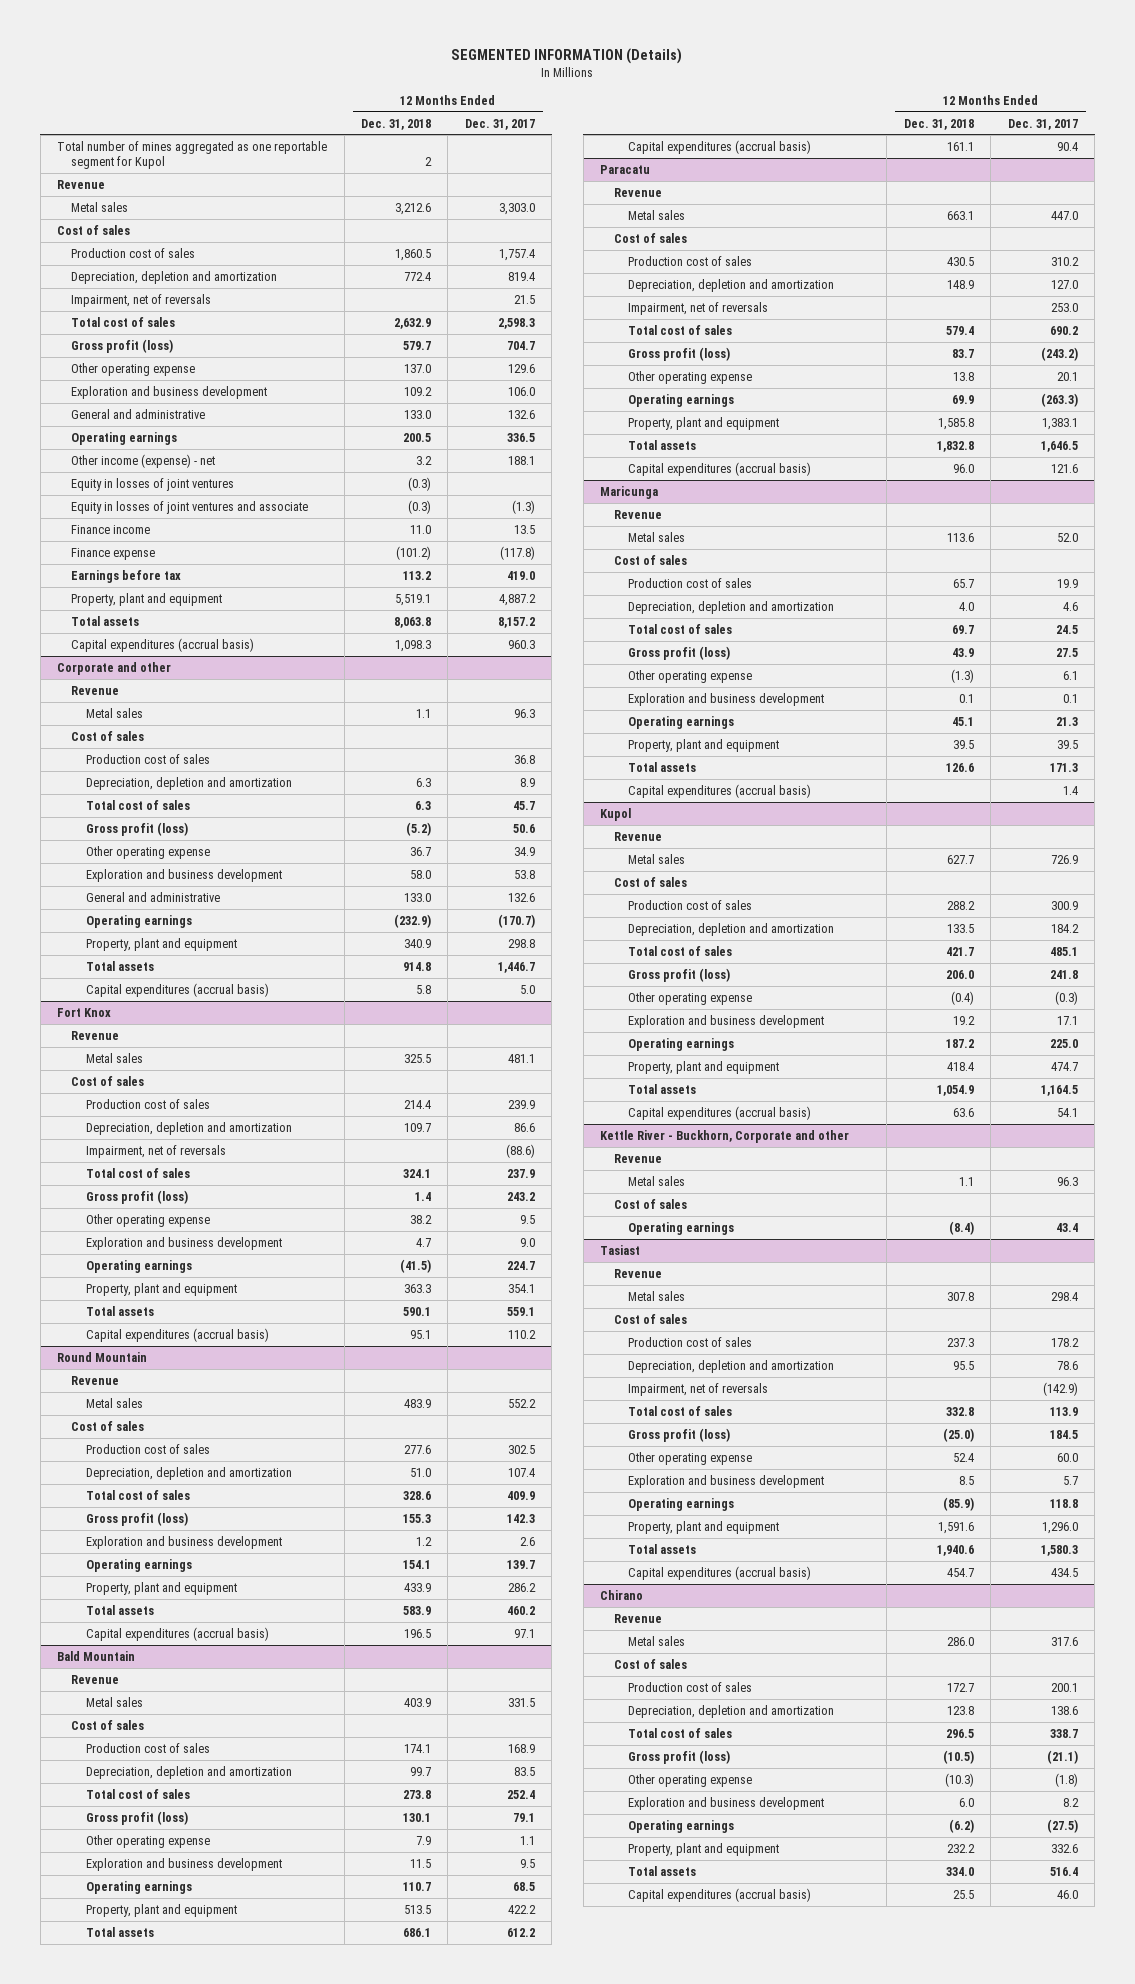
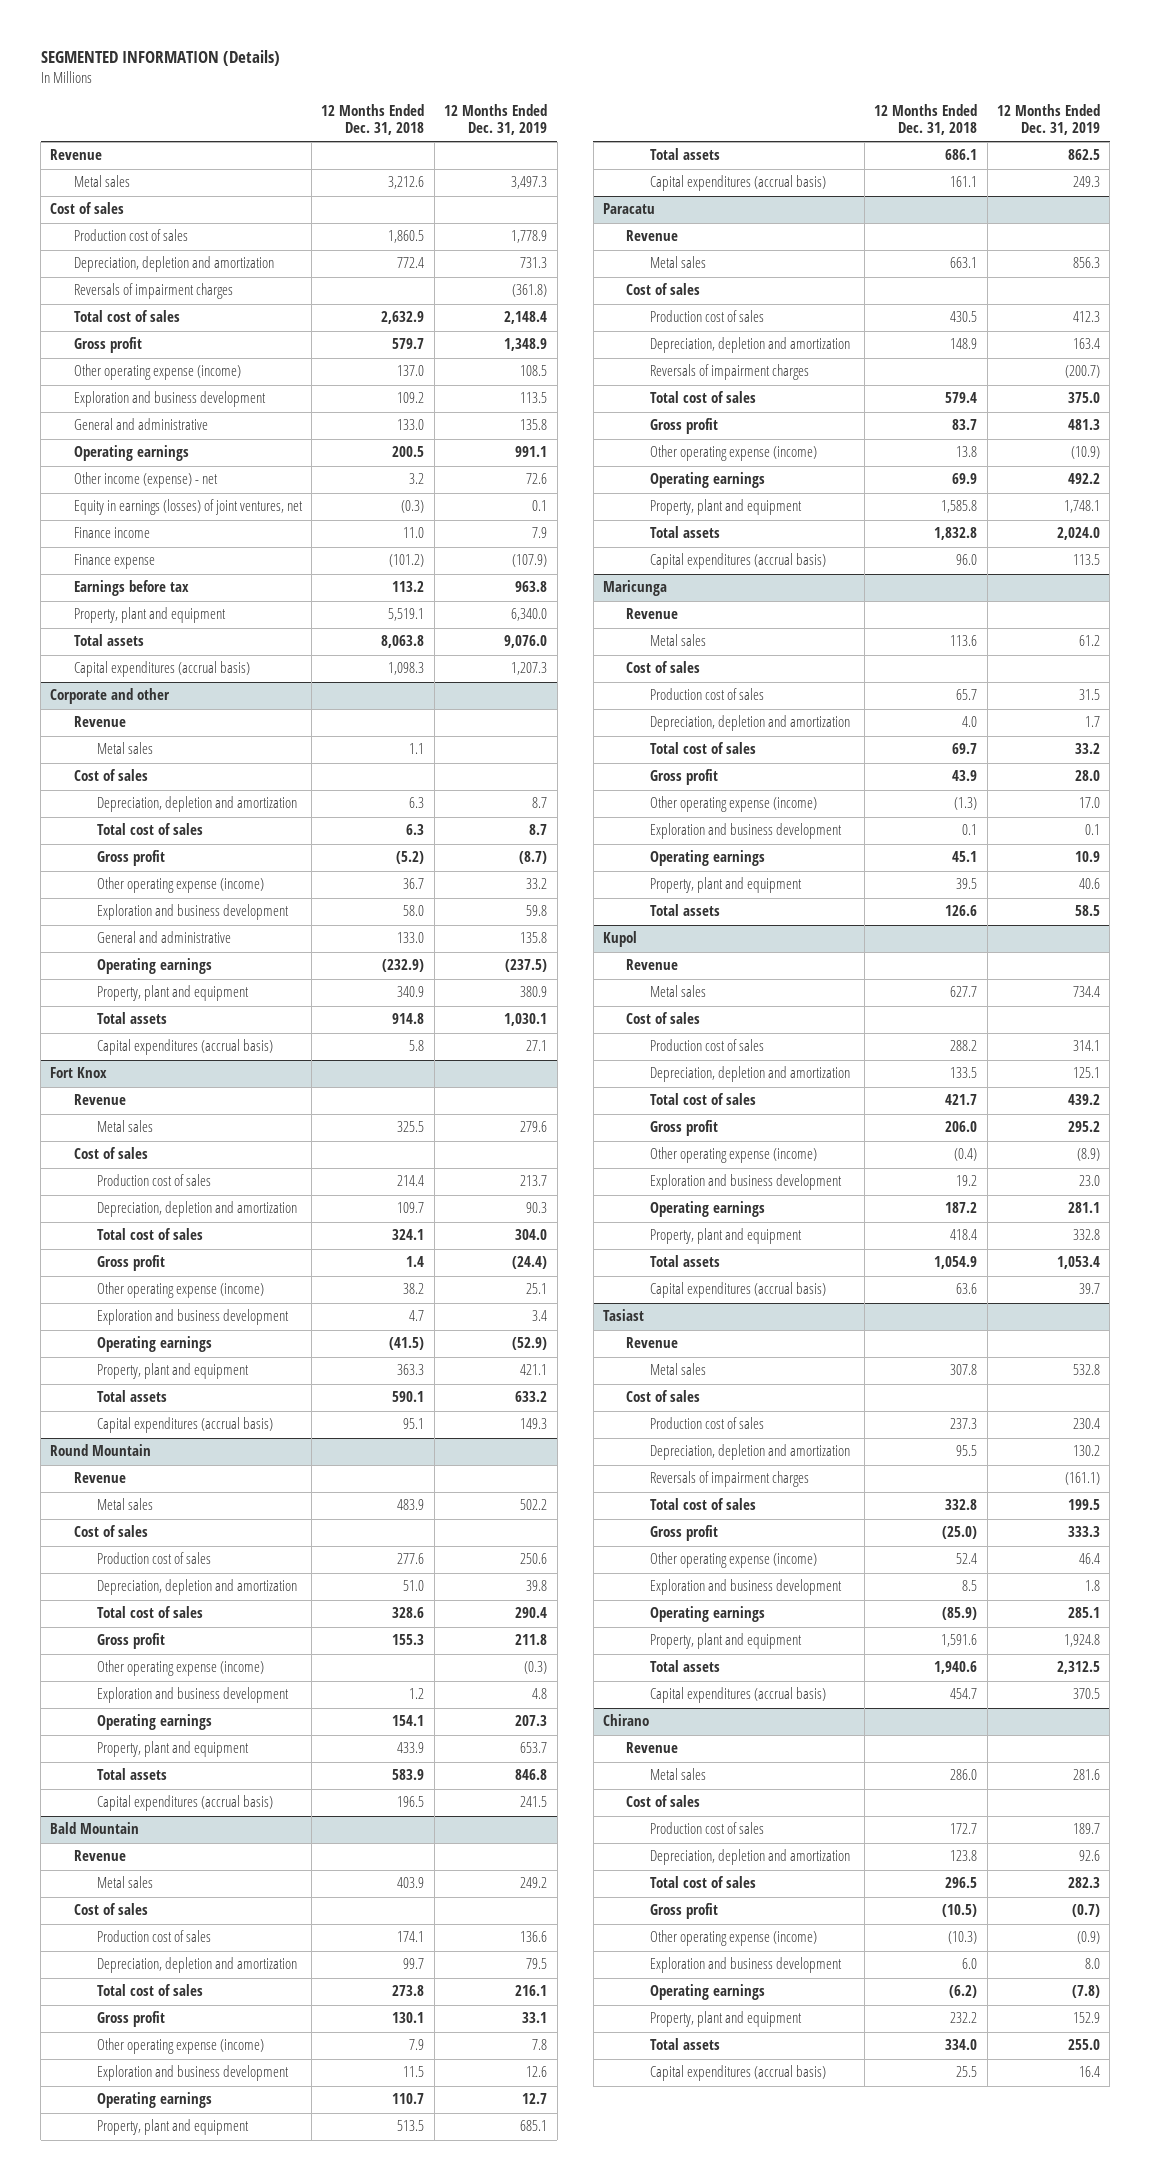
- | 12 Months Ended Dec. 31, 2018 | 12 Months Ended Dec. 31, 2017
+ | 12 Months Ended Dec. 31, 2018 | 12 Months Ended Dec. 31, 2019
- Total number of mines aggregated as one reportable segment for Kupol | 2 |
- Impairment, net of reversals | | 21.5
+ Reversals of impairment charges | | (361.8)
- Gross profit (loss) | 579.7 | 704.7
- Other operating expense | 137.0 | 129.6
+ Gross profit | 579.7 | 1,348.9
+ Other operating expense (income) | 137.0 | 108.5
- Equity in losses of joint ventures | (0.3) |
- Equity in losses of joint ventures and associate | (0.3) | (1.3)
+ Equity in earnings (losses) of joint ventures, net | (0.3) | 0.1
@ Corporate and other
- Production cost of sales | | 36.8
- Gross profit (loss) | (5.2) | 50.6
- Other operating expense | 36.7 | 34.9
+ Gross profit | (5.2) | (8.7)
+ Other operating expense (income) | 36.7 | 33.2
@ Fort Knox
- Impairment, net of reversals | | (88.6)
- Gross profit (loss) | 1.4 | 243.2
- Other operating expense | 38.2 | 9.5
+ Gross profit | 1.4 | (24.4)
+ Other operating expense (income) | 38.2 | 25.1
@ Round Mountain
- Gross profit (loss) | 155.3 | 142.3
+ Gross profit | 155.3 | 211.8
+ Other operating expense (income) | | (0.3)
@ Bald Mountain
- Gross profit (loss) | 130.1 | 79.1
- Other operating expense | 7.9 | 1.1
+ Gross profit | 130.1 | 33.1
+ Other operating expense (income) | 7.9 | 7.8
@ Paracatu
- Impairment, net of reversals | | 253.0
+ Reversals of impairment charges | | (200.7)
- Gross profit (loss) | 83.7 | (243.2)
- Other operating expense | 13.8 | 20.1
+ Gross profit | 83.7 | 481.3
+ Other operating expense (income) | 13.8 | (10.9)
@ Maricunga
- Gross profit (loss) | 43.9 | 27.5
- Other operating expense | (1.3) | 6.1
+ Gross profit | 43.9 | 28.0
+ Other operating expense (income) | (1.3) | 17.0
- Capital expenditures (accrual basis) | | 1.4
@ Kupol
- Gross profit (loss) | 206.0 | 241.8
- Other operating expense | (0.4) | (0.3)
+ Gross profit | 206.0 | 295.2
+ Other operating expense (income) | (0.4) | (8.9)
- Kettle River - Buckhorn, Corporate and other
- Revenue
- Metal sales | 1.1 | 96.3
- Cost of sales
- Operating earnings | (8.4) | 43.4
@ Tasiast
- Impairment, net of reversals | | (142.9)
+ Reversals of impairment charges | | (161.1)
- Gross profit (loss) | (25.0) | 184.5
- Other operating expense | 52.4 | 60.0
+ Gross profit | (25.0) | 333.3
+ Other operating expense (income) | 52.4 | 46.4
@ Chirano
- Gross profit (loss) | (10.5) | (21.1)
- Other operating expense | (10.3) | (1.8)
+ Gross profit | (10.5) | (0.7)
+ Other operating expense (income) | (10.3) | (0.9)

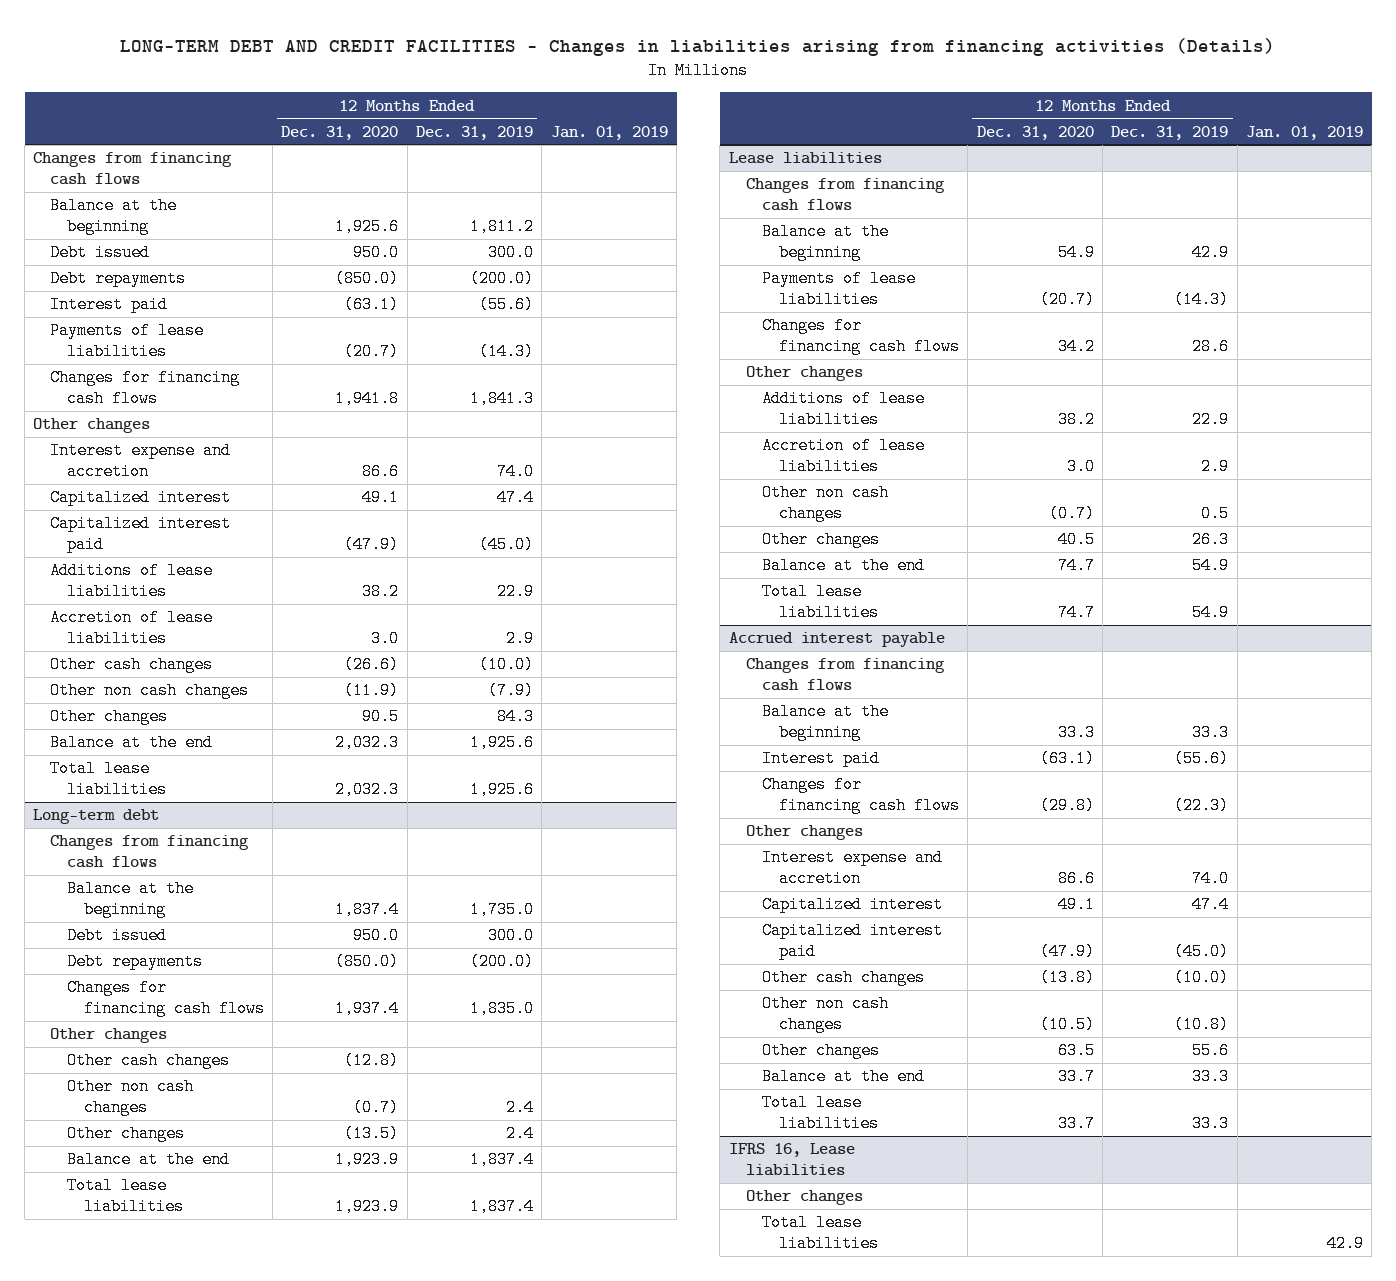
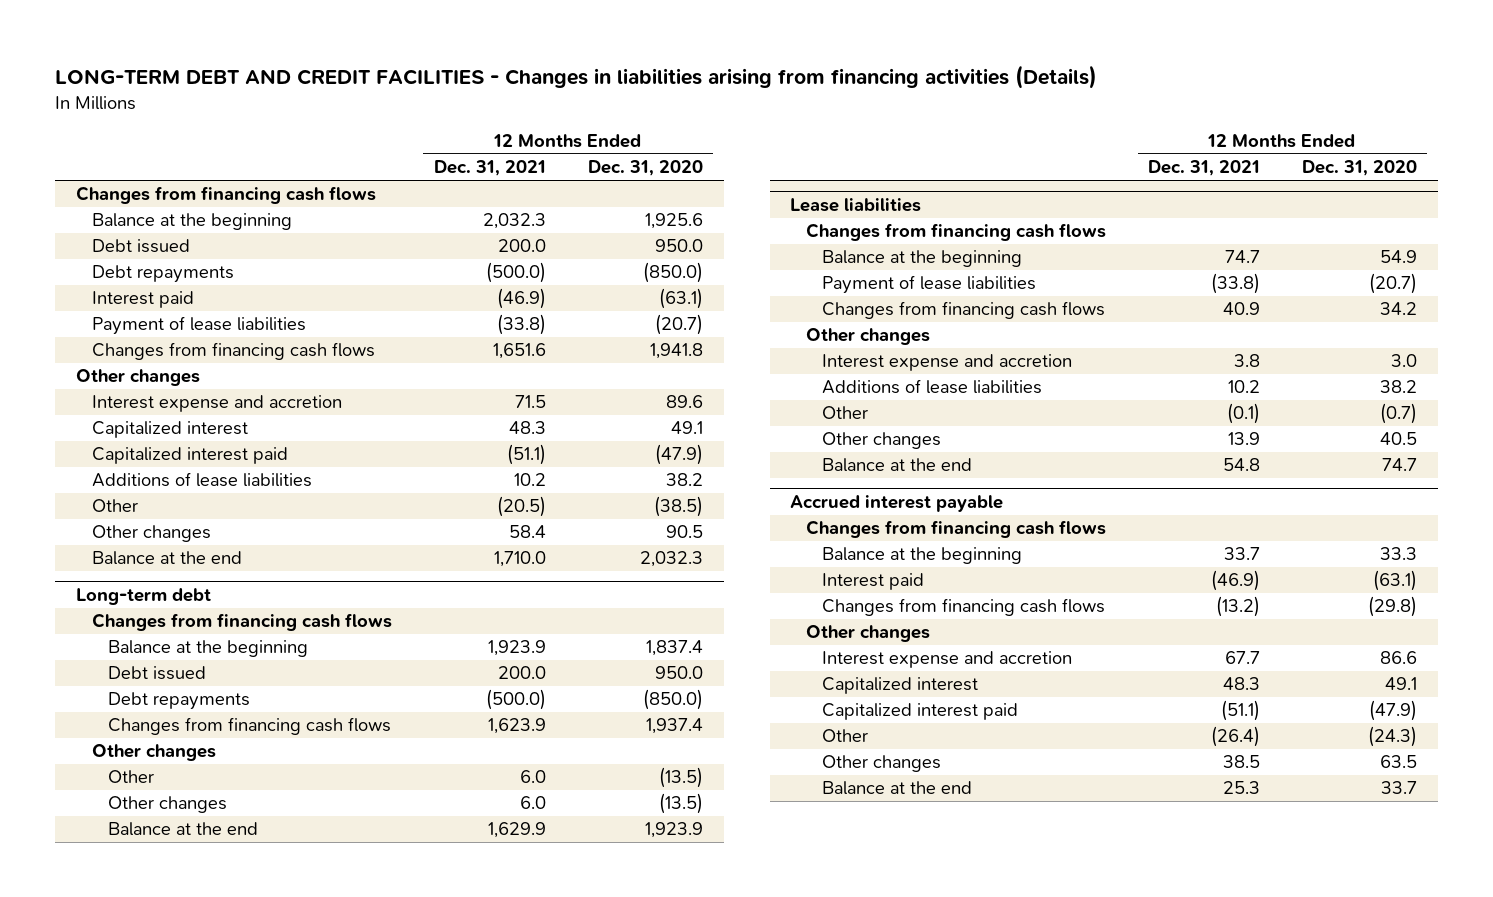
- | 12 Months Ended Dec. 31, 2020 | 12 Months Ended Dec. 31, 2019 | Jan. 01, 2019
+ | 12 Months Ended Dec. 31, 2021 | 12 Months Ended Dec. 31, 2020
- Payments of lease liabilities | (20.7) | (14.3) |
- Changes for financing cash flows | 1,941.8 | 1,841.3 |
+ Payment of lease liabilities | (33.8) | (20.7)
+ Changes from financing cash flows | 1,651.6 | 1,941.8
- Interest expense and accretion | 86.6 | 74.0 |
+ Interest expense and accretion | 71.5 | 89.6
- Accretion of lease liabilities | 3.0 | 2.9 |
- Other cash changes | (26.6) | (10.0) |
- Other non cash changes | (11.9) | (7.9) |
+ Other | (20.5) | (38.5)
- Total lease liabilities | 2,032.3 | 1,925.6 |
@ Long-term debt
- Changes for financing cash flows | 1,937.4 | 1,835.0 |
+ Changes from financing cash flows | 1,623.9 | 1,937.4
- Other cash changes | (12.8) | |
- Other non cash changes | (0.7) | 2.4 |
+ Other | 6.0 | (13.5)
- Total lease liabilities | 1,923.9 | 1,837.4 |
@ Lease liabilities
- Payments of lease liabilities | (20.7) | (14.3) |
- Changes for financing cash flows | 34.2 | 28.6 |
+ Payment of lease liabilities | (33.8) | (20.7)
+ Changes from financing cash flows | 40.9 | 34.2
+ Interest expense and accretion | 3.8 | 3.0
- Accretion of lease liabilities | 3.0 | 2.9 |
- Other non cash changes | (0.7) | 0.5 |
+ Other | (0.1) | (0.7)
- Total lease liabilities | 74.7 | 54.9 |
@ Accrued interest payable
- Changes for financing cash flows | (29.8) | (22.3) |
+ Changes from financing cash flows | (13.2) | (29.8)
- Other cash changes | (13.8) | (10.0) |
- Other non cash changes | (10.5) | (10.8) |
+ Other | (26.4) | (24.3)
- Total lease liabilities | 33.7 | 33.3 |
- IFRS 16, Lease liabilities
- Other changes
- Total lease liabilities | | | 42.9

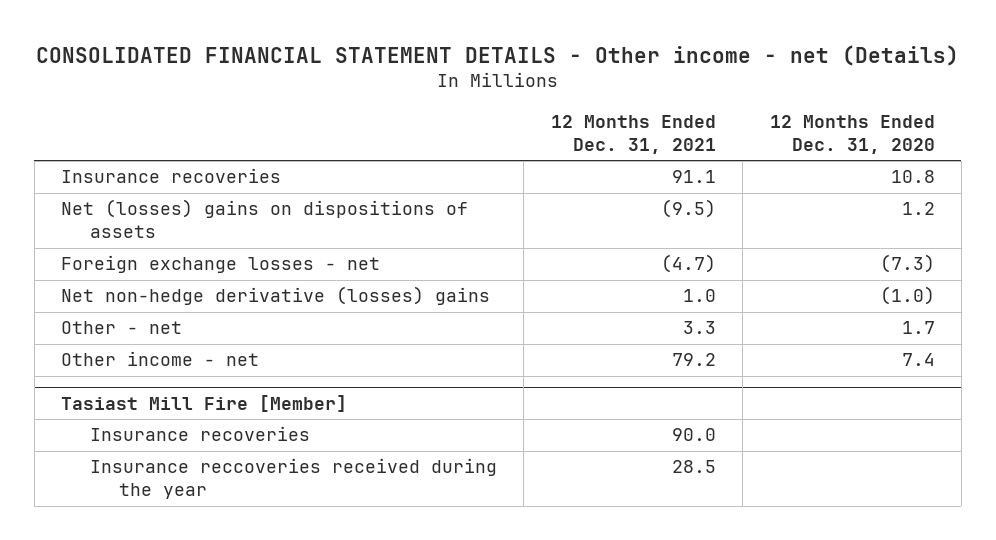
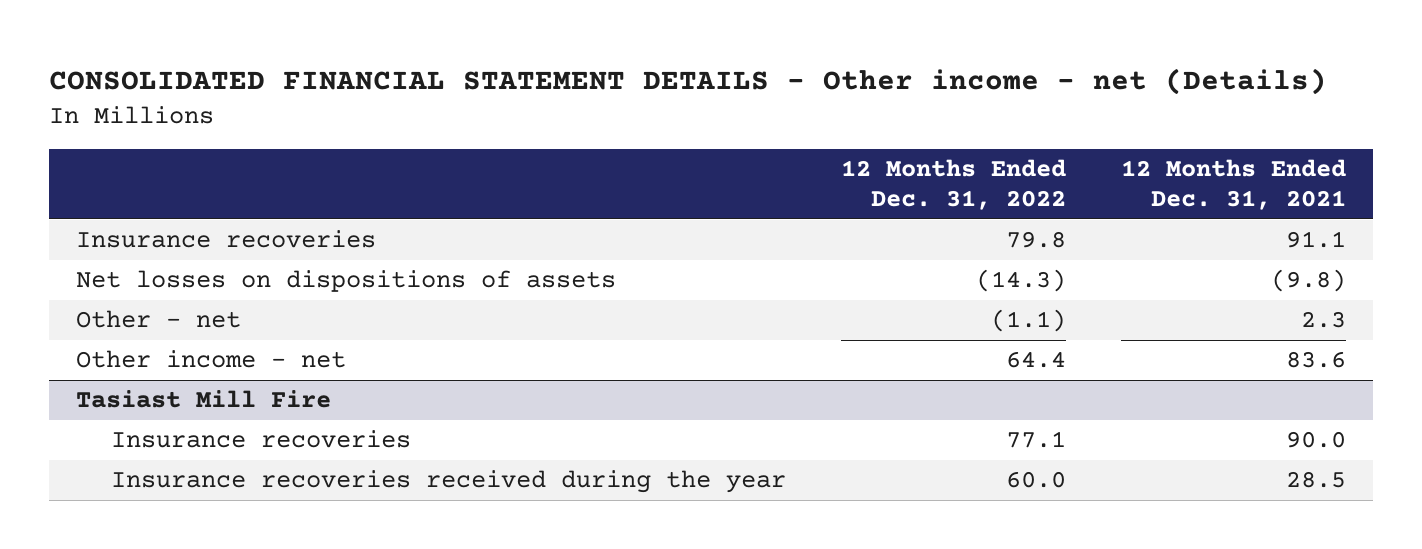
- | 12 Months Ended Dec. 31, 2021 | 12 Months Ended Dec. 31, 2020
+ | 12 Months Ended Dec. 31, 2022 | 12 Months Ended Dec. 31, 2021
- Net (losses) gains on dispositions of assets | (9.5) | 1.2
- Foreign exchange losses - net | (4.7) | (7.3)
- Net non-hedge derivative (losses) gains | 1.0 | (1.0)
- Other - net | 3.3 | 1.7
- Other income - net | 79.2 | 7.4
- Tasiast Mill Fire [Member]
+ Net losses on dispositions of assets | (14.3) | (9.8)
+ Other - net | (1.1) | 2.3
+ Other income - net | 64.4 | 83.6
+ Tasiast Mill Fire
- Insurance reccoveries received during the year | 28.5 |
+ Insurance recoveries received during the year | 60.0 | 28.5

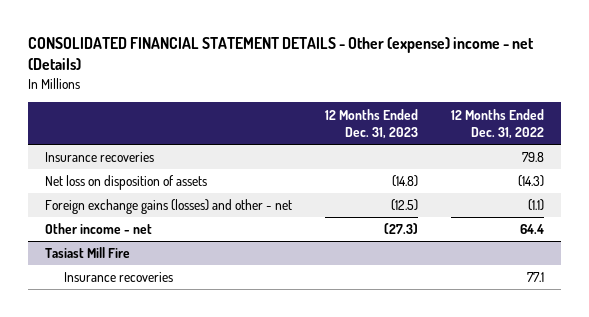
- CONSOLIDATED FINANCIAL STATEMENT DETAILS - Other income - net (Details)
+ CONSOLIDATED FINANCIAL STATEMENT DETAILS - Other (expense) income - net (Details)
- | 12 Months Ended Dec. 31, 2022 | 12 Months Ended Dec. 31, 2021
+ | 12 Months Ended Dec. 31, 2023 | 12 Months Ended Dec. 31, 2022
- Net losses on dispositions of assets | (14.3) | (9.8)
- Other - net | (1.1) | 2.3
+ Net loss on disposition of assets | (14.8) | (14.3)
+ Foreign exchange gains (losses) and other - net | (12.5) | (1.1)
@ Tasiast Mill Fire
- Insurance recoveries received during the year | 60.0 | 28.5

